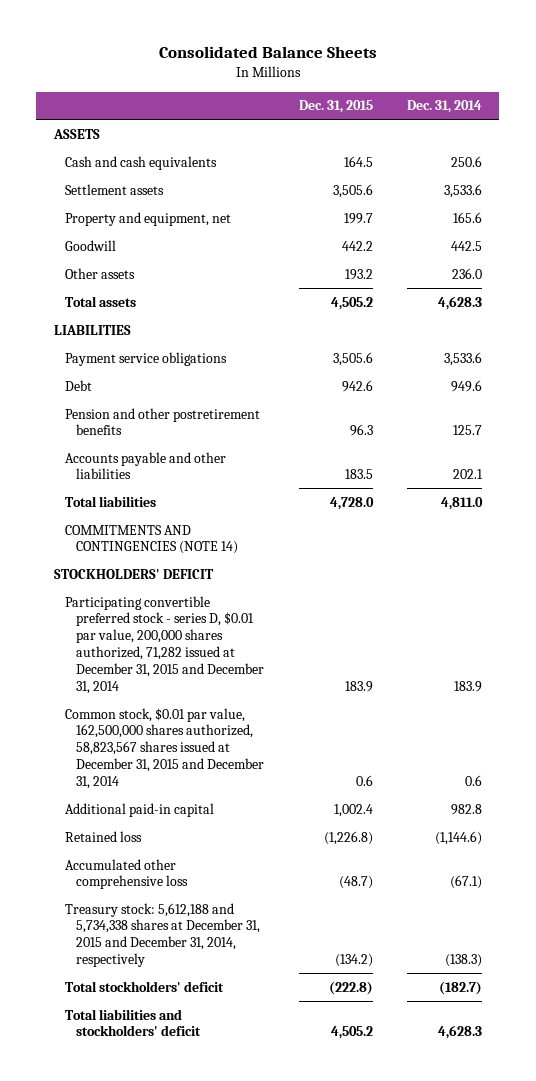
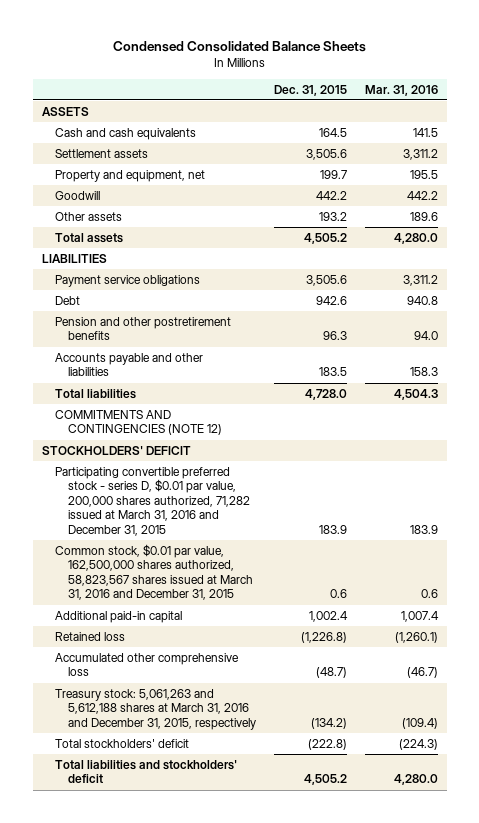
- Consolidated Balance Sheets
+ Condensed Consolidated Balance Sheets
- | Dec. 31, 2015 | Dec. 31, 2014
+ | Dec. 31, 2015 | Mar. 31, 2016
- COMMITMENTS AND CONTINGENCIES (NOTE 14)
+ COMMITMENTS AND CONTINGENCIES (NOTE 12)
- Participating convertible preferred stock - series D, $0.01 par value, 200,000 shares authorized, 71,282 issued at December 31, 2015 and December 31, 2014 | 183.9 | 183.9
- Common stock, $0.01 par value, 162,500,000 shares authorized, 58,823,567 shares issued at December 31, 2015 and December 31, 2014 | 0.6 | 0.6
+ Participating convertible preferred stock - series D, $0.01 par value, 200,000 shares authorized, 71,282 issued at March 31, 2016 and December 31, 2015 | 183.9 | 183.9
+ Common stock, $0.01 par value, 162,500,000 shares authorized, 58,823,567 shares issued at March 31, 2016 and December 31, 2015 | 0.6 | 0.6
- Treasury stock: 5,612,188 and 5,734,338 shares at December 31, 2015 and December 31, 2014, respectively | (134.2) | (138.3)
+ Treasury stock: 5,061,263 and 5,612,188 shares at March 31, 2016 and December 31, 2015, respectively | (134.2) | (109.4)

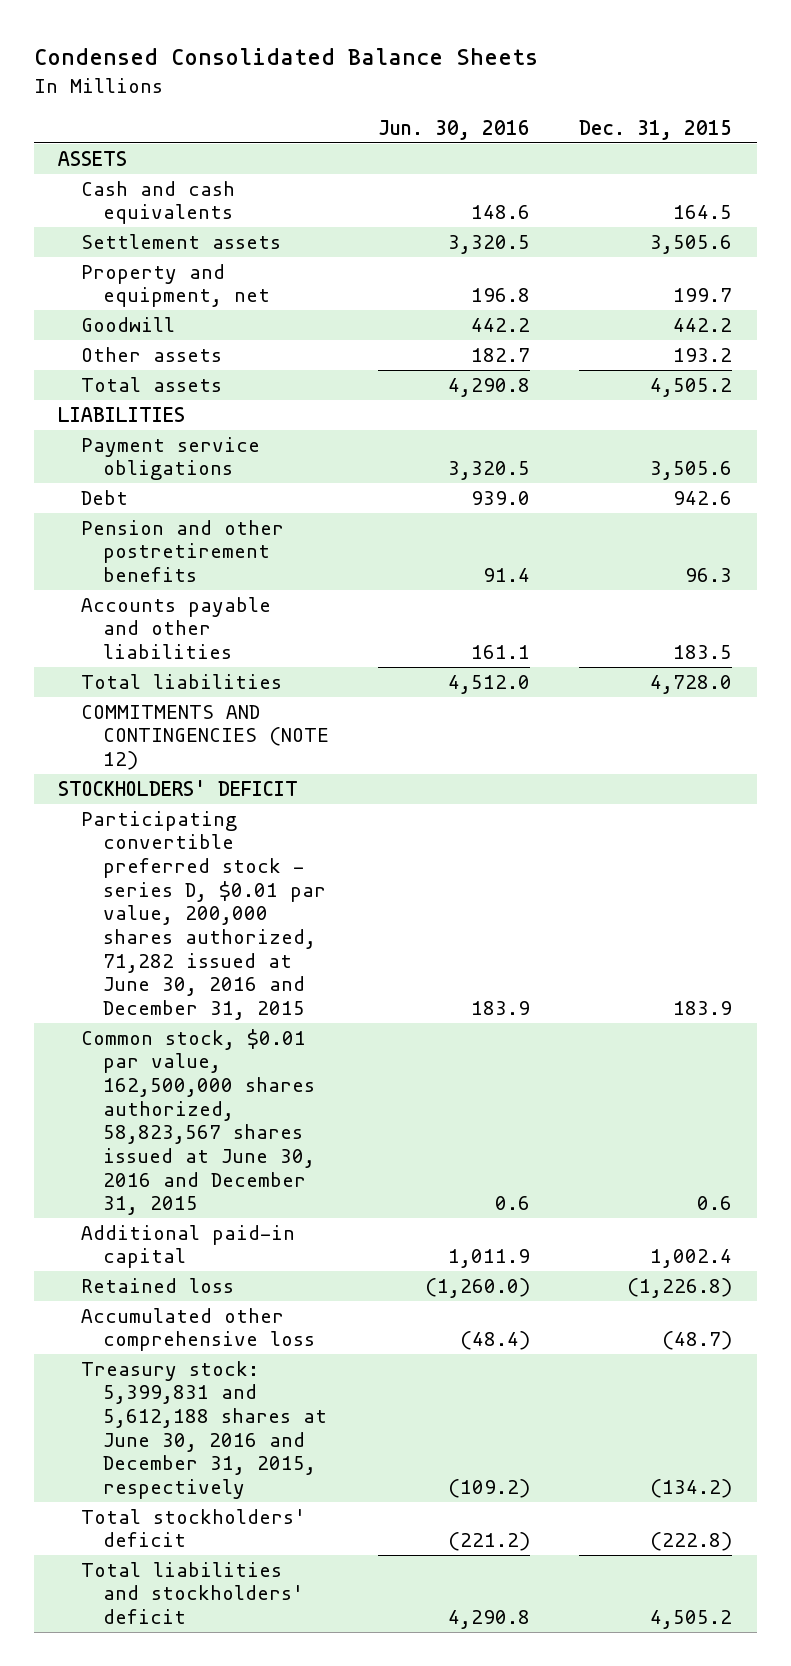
- | Dec. 31, 2015 | Mar. 31, 2016
+ | Jun. 30, 2016 | Dec. 31, 2015
- Participating convertible preferred stock - series D, $0.01 par value, 200,000 shares authorized, 71,282 issued at March 31, 2016 and December 31, 2015 | 183.9 | 183.9
- Common stock, $0.01 par value, 162,500,000 shares authorized, 58,823,567 shares issued at March 31, 2016 and December 31, 2015 | 0.6 | 0.6
+ Participating convertible preferred stock - series D, $0.01 par value, 200,000 shares authorized, 71,282 issued at June 30, 2016 and December 31, 2015 | 183.9 | 183.9
+ Common stock, $0.01 par value, 162,500,000 shares authorized, 58,823,567 shares issued at June 30, 2016 and December 31, 2015 | 0.6 | 0.6
- Treasury stock: 5,061,263 and 5,612,188 shares at March 31, 2016 and December 31, 2015, respectively | (134.2) | (109.4)
+ Treasury stock: 5,399,831 and 5,612,188 shares at June 30, 2016 and December 31, 2015, respectively | (109.2) | (134.2)

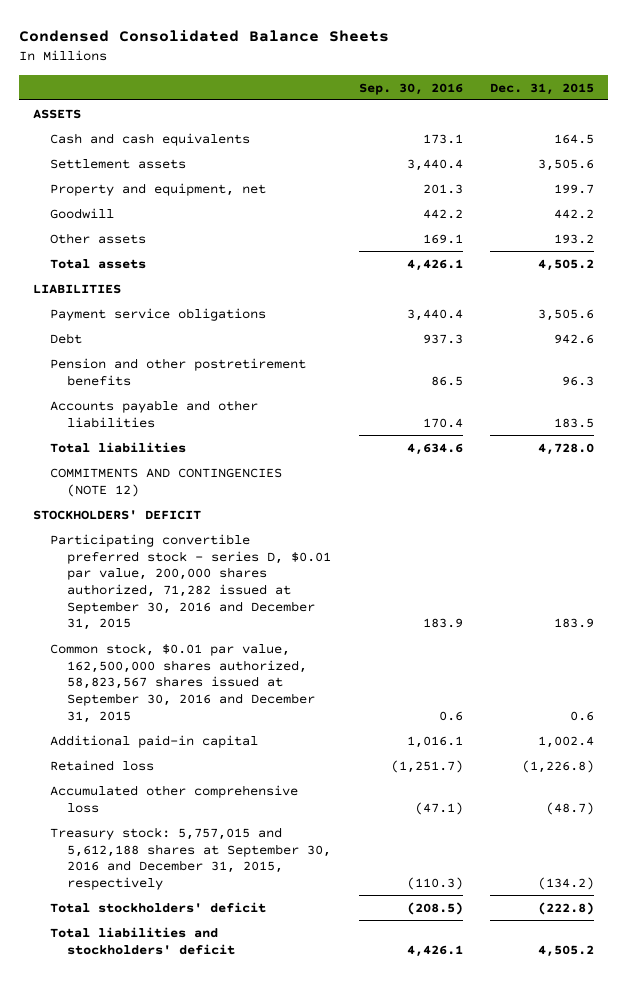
- | Jun. 30, 2016 | Dec. 31, 2015
+ | Sep. 30, 2016 | Dec. 31, 2015
- Participating convertible preferred stock - series D, $0.01 par value, 200,000 shares authorized, 71,282 issued at June 30, 2016 and December 31, 2015 | 183.9 | 183.9
- Common stock, $0.01 par value, 162,500,000 shares authorized, 58,823,567 shares issued at June 30, 2016 and December 31, 2015 | 0.6 | 0.6
+ Participating convertible preferred stock - series D, $0.01 par value, 200,000 shares authorized, 71,282 issued at September 30, 2016 and December 31, 2015 | 183.9 | 183.9
+ Common stock, $0.01 par value, 162,500,000 shares authorized, 58,823,567 shares issued at September 30, 2016 and December 31, 2015 | 0.6 | 0.6
- Treasury stock: 5,399,831 and 5,612,188 shares at June 30, 2016 and December 31, 2015, respectively | (109.2) | (134.2)
+ Treasury stock: 5,757,015 and 5,612,188 shares at September 30, 2016 and December 31, 2015, respectively | (110.3) | (134.2)

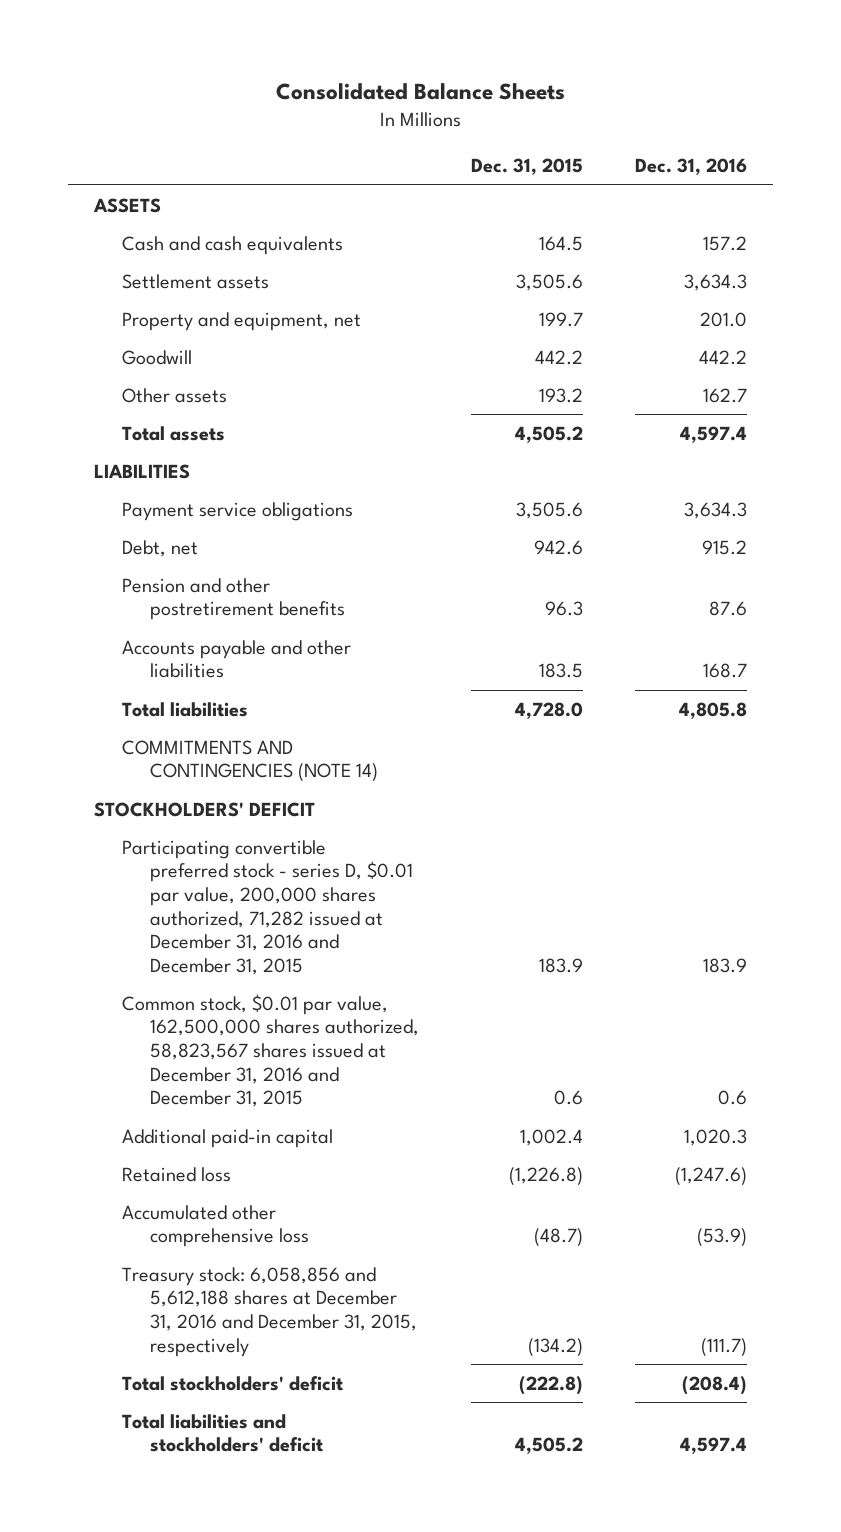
- Condensed Consolidated Balance Sheets
+ Consolidated Balance Sheets
- | Sep. 30, 2016 | Dec. 31, 2015
+ | Dec. 31, 2015 | Dec. 31, 2016
- Debt | 937.3 | 942.6
+ Debt, net | 942.6 | 915.2
- COMMITMENTS AND CONTINGENCIES (NOTE 12)
+ COMMITMENTS AND CONTINGENCIES (NOTE 14)
- Participating convertible preferred stock - series D, $0.01 par value, 200,000 shares authorized, 71,282 issued at September 30, 2016 and December 31, 2015 | 183.9 | 183.9
- Common stock, $0.01 par value, 162,500,000 shares authorized, 58,823,567 shares issued at September 30, 2016 and December 31, 2015 | 0.6 | 0.6
+ Participating convertible preferred stock - series D, $0.01 par value, 200,000 shares authorized, 71,282 issued at December 31, 2016 and December 31, 2015 | 183.9 | 183.9
+ Common stock, $0.01 par value, 162,500,000 shares authorized, 58,823,567 shares issued at December 31, 2016 and December 31, 2015 | 0.6 | 0.6
- Treasury stock: 5,757,015 and 5,612,188 shares at September 30, 2016 and December 31, 2015, respectively | (110.3) | (134.2)
+ Treasury stock: 6,058,856 and 5,612,188 shares at December 31, 2016 and December 31, 2015, respectively | (134.2) | (111.7)

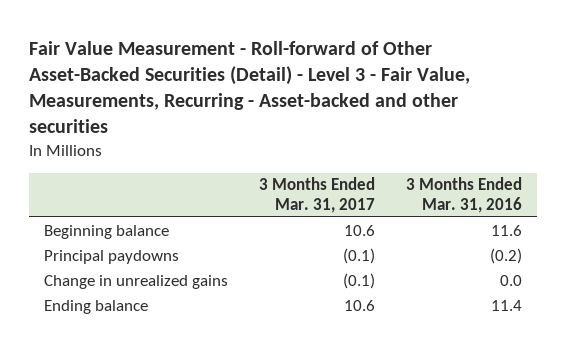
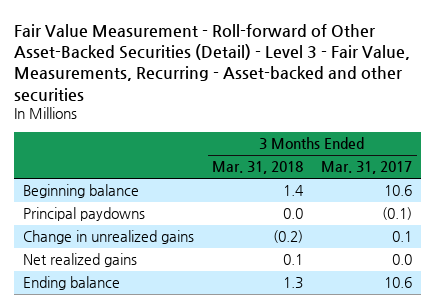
- | 3 Months Ended Mar. 31, 2017 | 3 Months Ended Mar. 31, 2016
+ | 3 Months Ended Mar. 31, 2018 | 3 Months Ended Mar. 31, 2017
- Change in unrealized gains | (0.1) | 0.0
+ Change in unrealized gains | (0.2) | 0.1
+ Net realized gains | 0.1 | 0.0

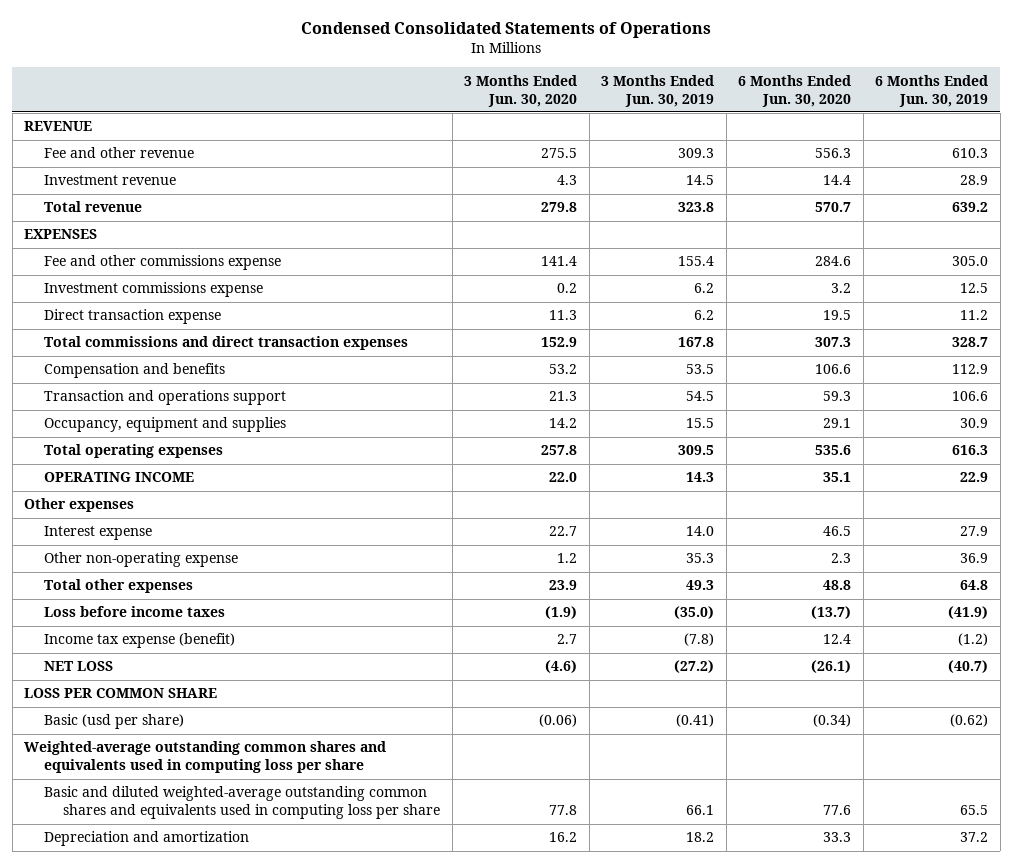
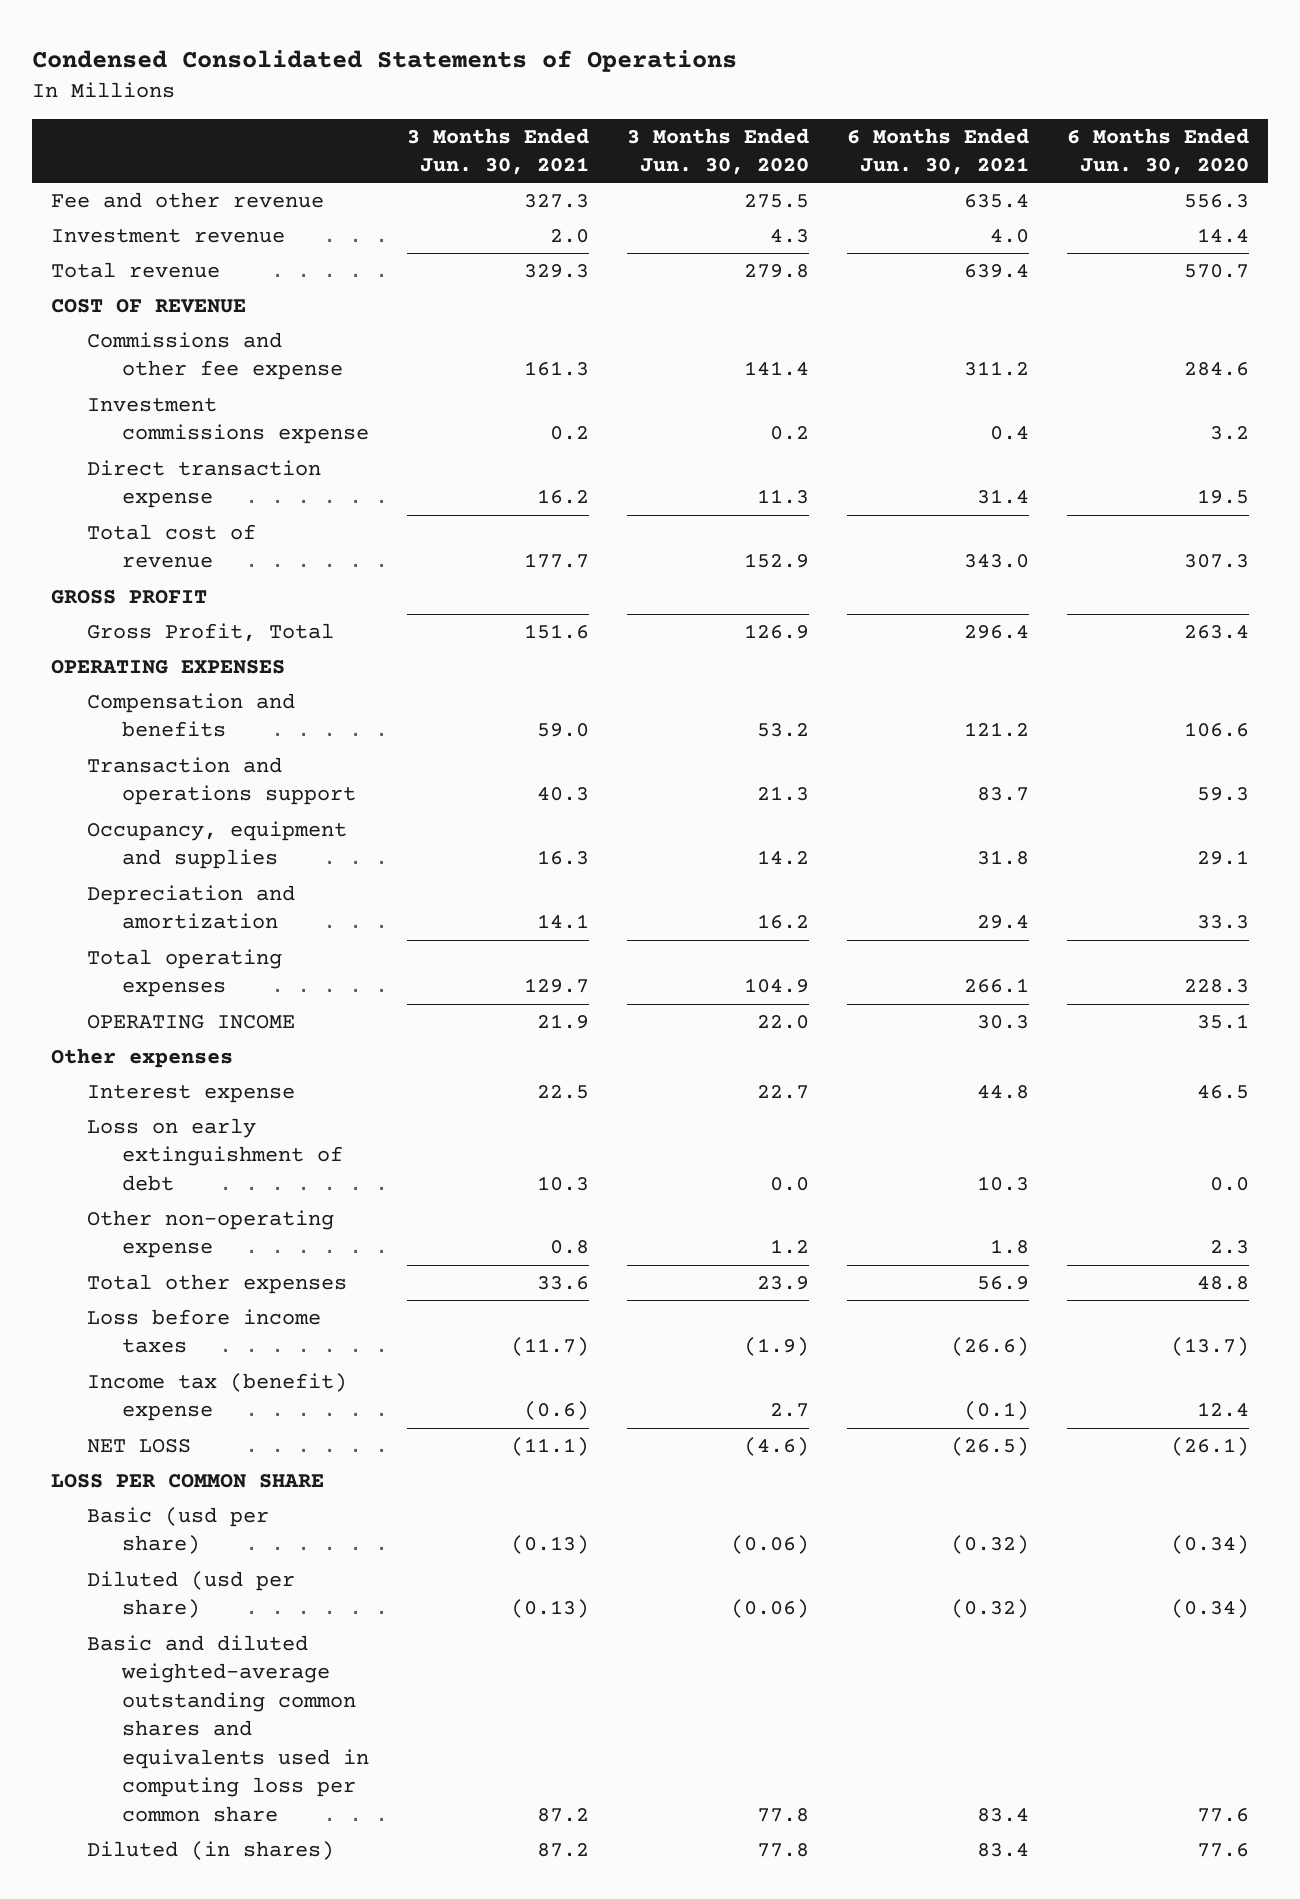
- | 3 Months Ended Jun. 30, 2020 | 3 Months Ended Jun. 30, 2019 | 6 Months Ended Jun. 30, 2020 | 6 Months Ended Jun. 30, 2019
+ | 3 Months Ended Jun. 30, 2021 | 3 Months Ended Jun. 30, 2020 | 6 Months Ended Jun. 30, 2021 | 6 Months Ended Jun. 30, 2020
- REVENUE
- EXPENSES
- Fee and other commissions expense | 141.4 | 155.4 | 284.6 | 305.0
+ COST OF REVENUE
+ Commissions and other fee expense | 161.3 | 141.4 | 311.2 | 284.6
- Total commissions and direct transaction expenses | 152.9 | 167.8 | 307.3 | 328.7
+ Total cost of revenue | 177.7 | 152.9 | 343.0 | 307.3
+ GROSS PROFIT
+ Gross Profit, Total | 151.6 | 126.9 | 296.4 | 263.4
+ OPERATING EXPENSES
- Total operating expenses | 257.8 | 309.5 | 535.6 | 616.3
moved up: Depreciation and amortization | 14.1 | 16.2 | 29.4 | 33.3
+ Total operating expenses | 129.7 | 104.9 | 266.1 | 228.3
+ Loss on early extinguishment of debt | 10.3 | 0.0 | 10.3 | 0.0
- Income tax expense (benefit) | 2.7 | (7.8) | 12.4 | (1.2)
+ Income tax (benefit) expense | (0.6) | 2.7 | (0.1) | 12.4
- Weighted-average outstanding common shares and equivalents used in computing loss per share
- Basic and diluted weighted-average outstanding common shares and equivalents used in computing loss per share | 77.8 | 66.1 | 77.6 | 65.5
+ Diluted (usd per share) | (0.13) | (0.06) | (0.32) | (0.34)
+ Basic and diluted weighted-average outstanding common shares and equivalents used in computing loss per common share | 87.2 | 77.8 | 83.4 | 77.6
+ Diluted (in shares) | 87.2 | 77.8 | 83.4 | 77.6

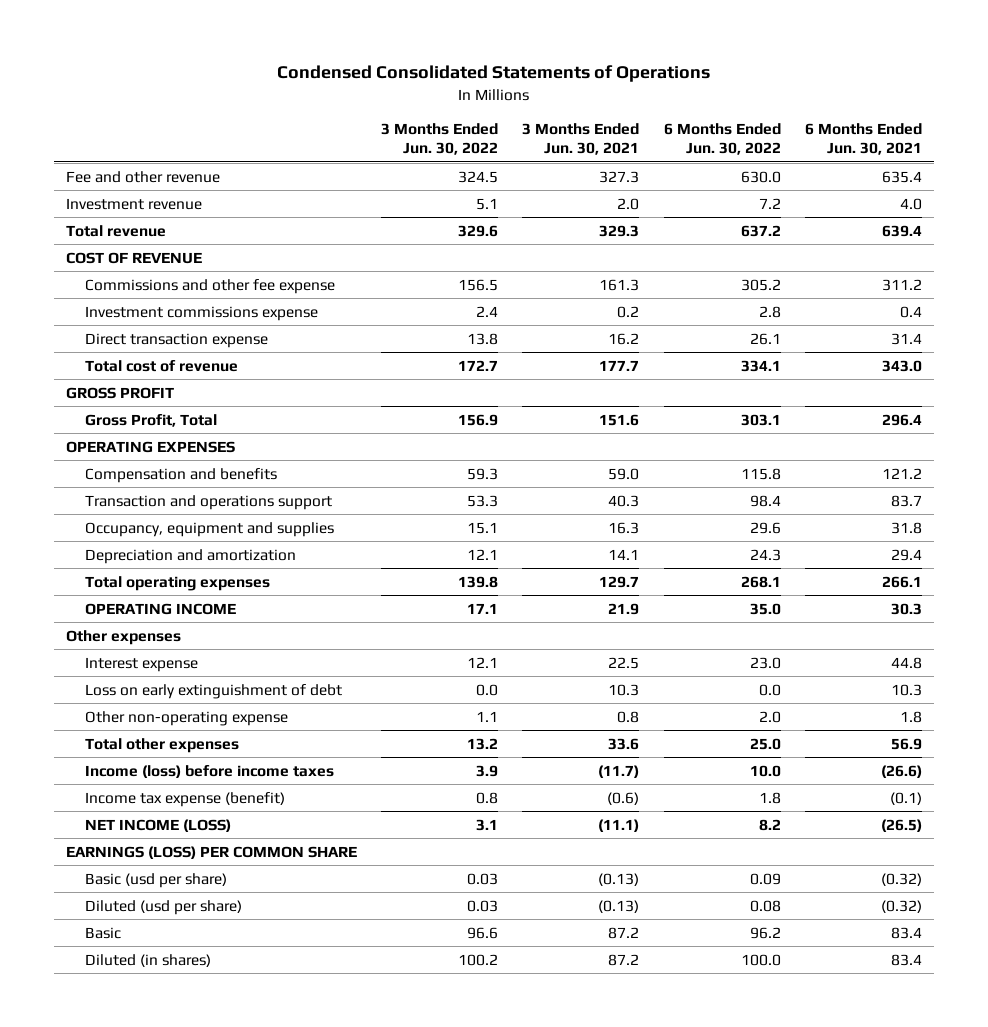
- | 3 Months Ended Jun. 30, 2021 | 3 Months Ended Jun. 30, 2020 | 6 Months Ended Jun. 30, 2021 | 6 Months Ended Jun. 30, 2020
+ | 3 Months Ended Jun. 30, 2022 | 3 Months Ended Jun. 30, 2021 | 6 Months Ended Jun. 30, 2022 | 6 Months Ended Jun. 30, 2021
- Loss before income taxes | (11.7) | (1.9) | (26.6) | (13.7)
- Income tax (benefit) expense | (0.6) | 2.7 | (0.1) | 12.4
- NET LOSS | (11.1) | (4.6) | (26.5) | (26.1)
- LOSS PER COMMON SHARE
+ Income (loss) before income taxes | 3.9 | (11.7) | 10.0 | (26.6)
+ Income tax expense (benefit) | 0.8 | (0.6) | 1.8 | (0.1)
+ NET INCOME (LOSS) | 3.1 | (11.1) | 8.2 | (26.5)
+ EARNINGS (LOSS) PER COMMON SHARE
- Basic and diluted weighted-average outstanding common shares and equivalents used in computing loss per common share | 87.2 | 77.8 | 83.4 | 77.6
+ Basic | 96.6 | 87.2 | 96.2 | 83.4

